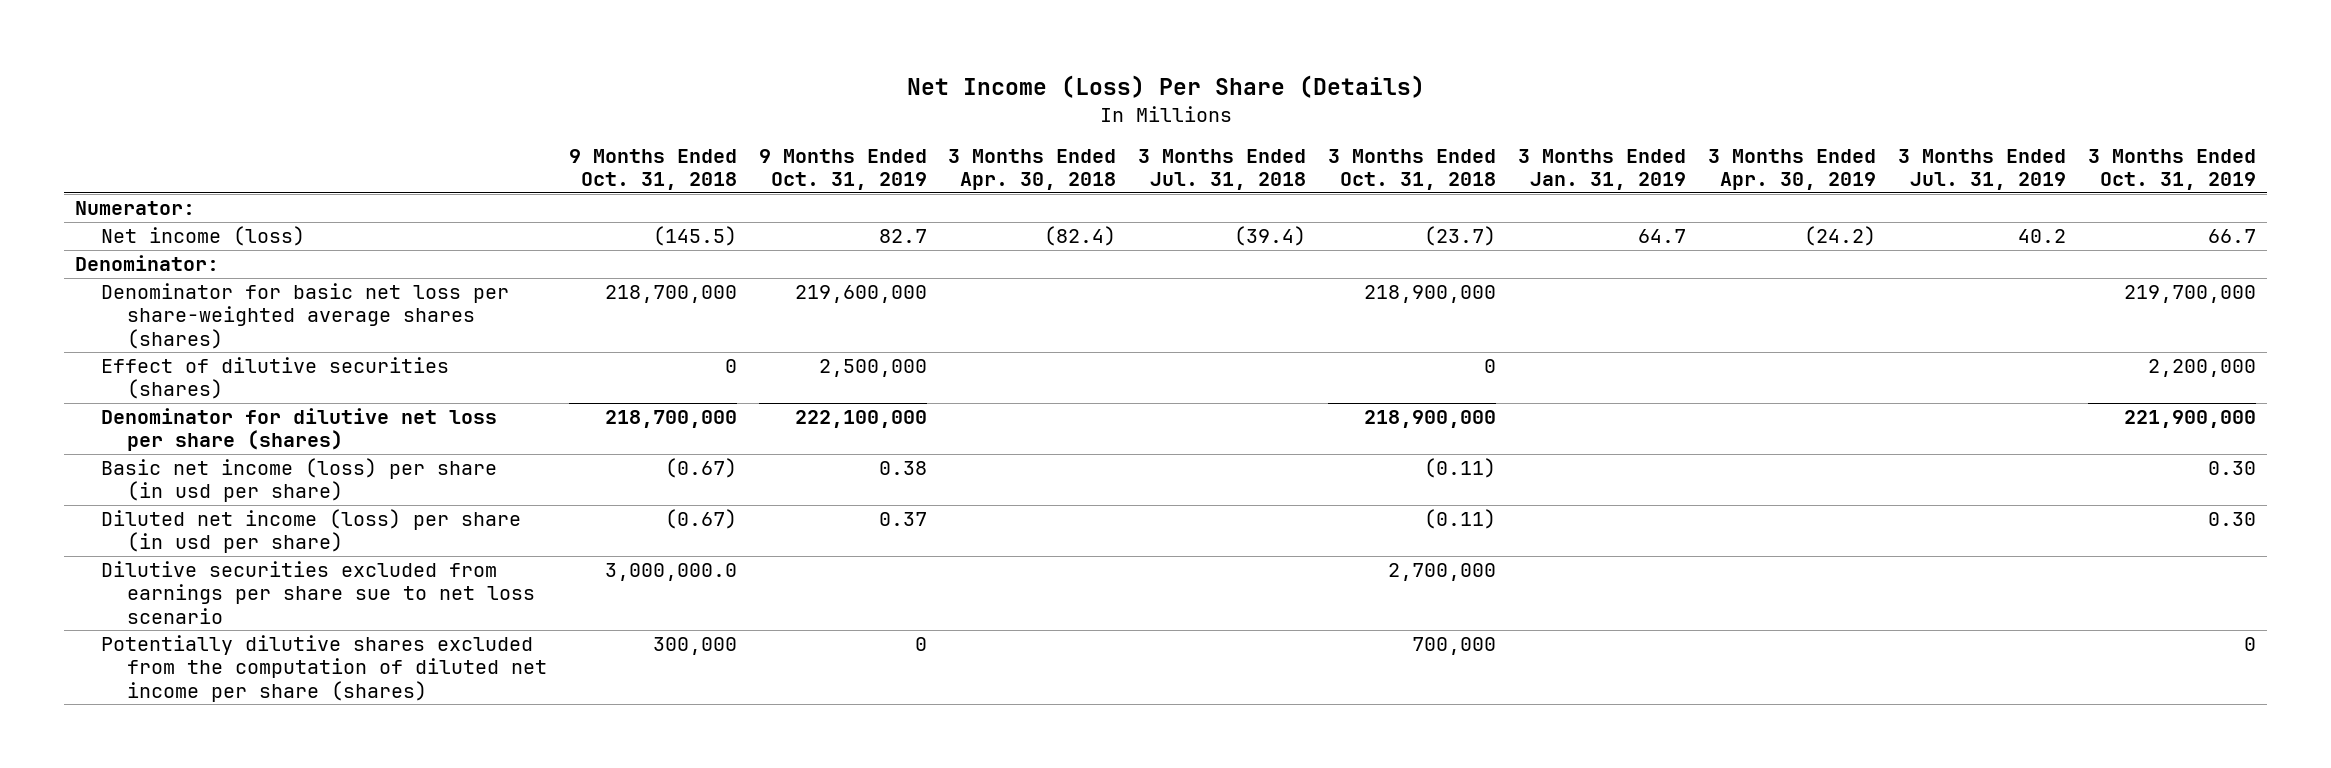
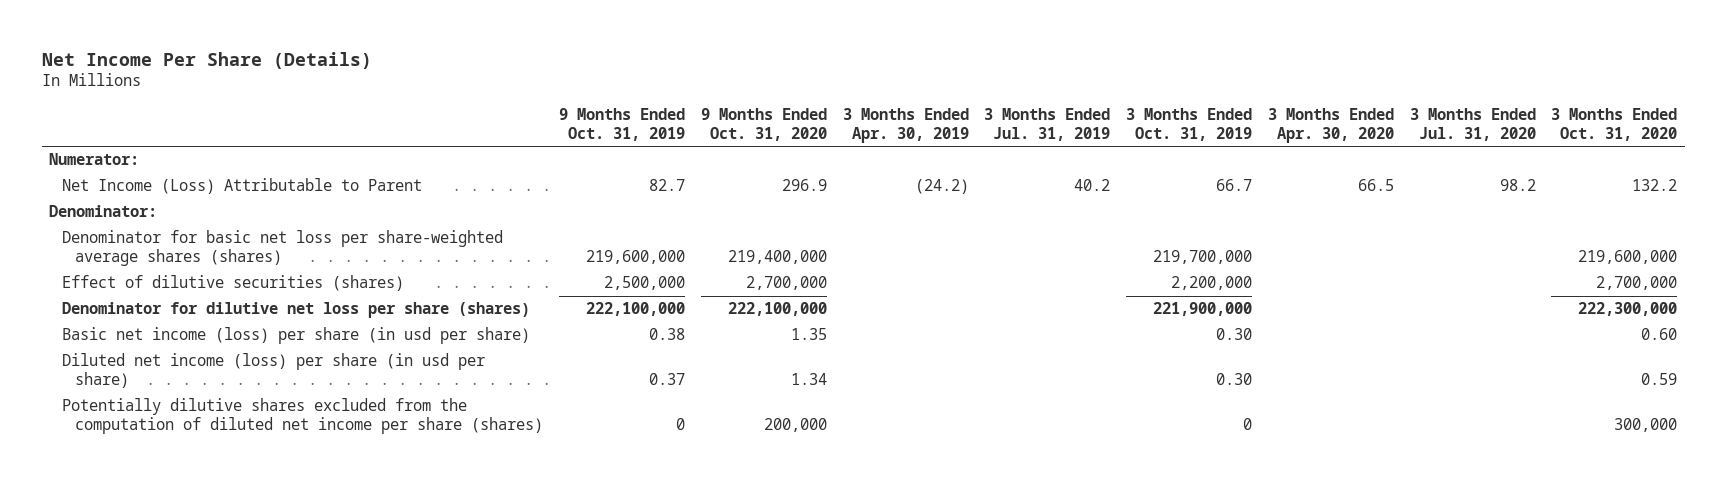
- Net Income (Loss) Per Share (Details)
+ Net Income Per Share (Details)
- | 9 Months Ended Oct. 31, 2018 | 9 Months Ended Oct. 31, 2019 | 3 Months Ended Apr. 30, 2018 | 3 Months Ended Jul. 31, 2018 | 3 Months Ended Oct. 31, 2018 | 3 Months Ended Jan. 31, 2019 | 3 Months Ended Apr. 30, 2019 | 3 Months Ended Jul. 31, 2019 | 3 Months Ended Oct. 31, 2019
+ | 9 Months Ended Oct. 31, 2019 | 9 Months Ended Oct. 31, 2020 | 3 Months Ended Apr. 30, 2019 | 3 Months Ended Jul. 31, 2019 | 3 Months Ended Oct. 31, 2019 | 3 Months Ended Apr. 30, 2020 | 3 Months Ended Jul. 31, 2020 | 3 Months Ended Oct. 31, 2020
- Net income (loss) | (145.5) | 82.7 | (82.4) | (39.4) | (23.7) | 64.7 | (24.2) | 40.2 | 66.7
+ Net Income (Loss) Attributable to Parent | 82.7 | 296.9 | (24.2) | 40.2 | 66.7 | 66.5 | 98.2 | 132.2
- Dilutive securities excluded from earnings per share sue to net loss scenario | 3,000,000.0 | | | | 2,700,000 | | | |

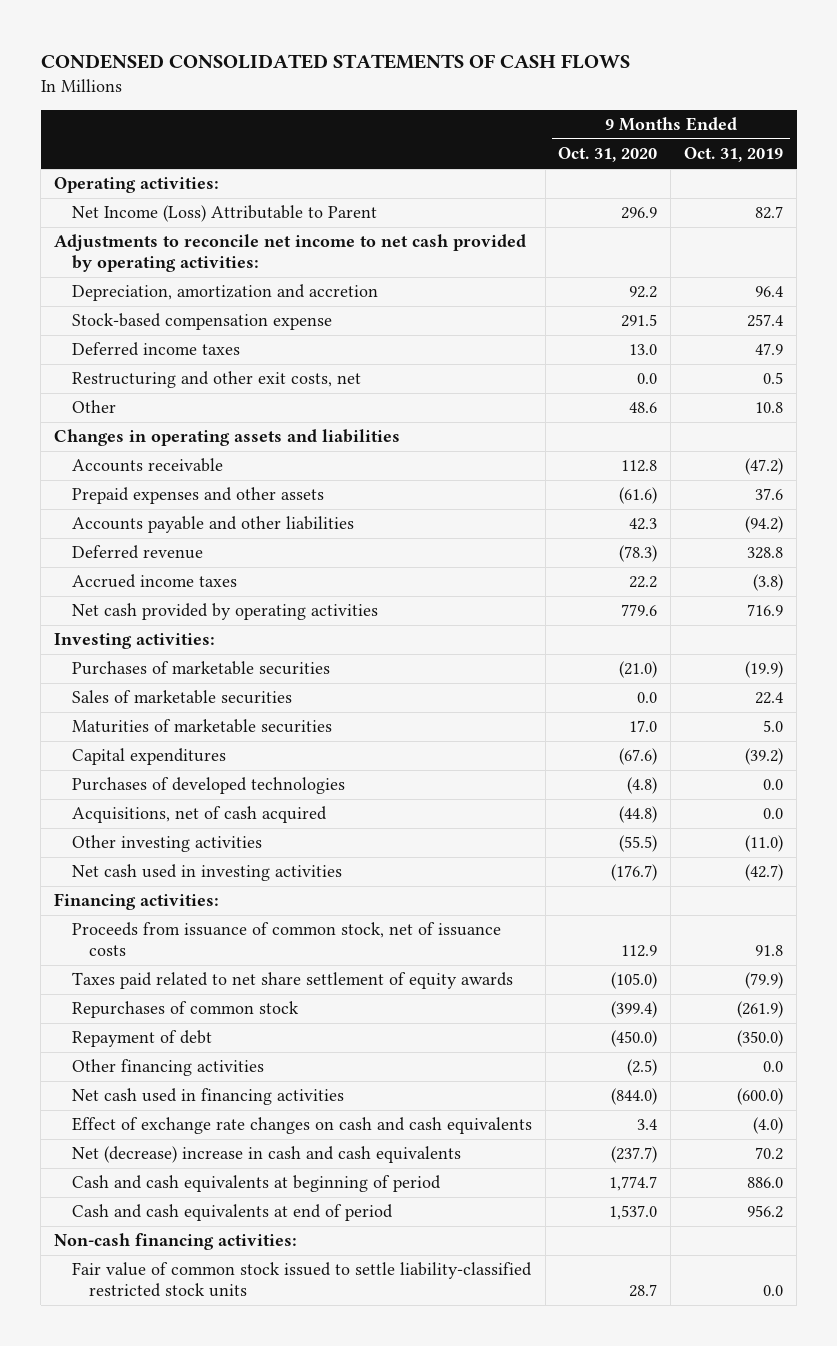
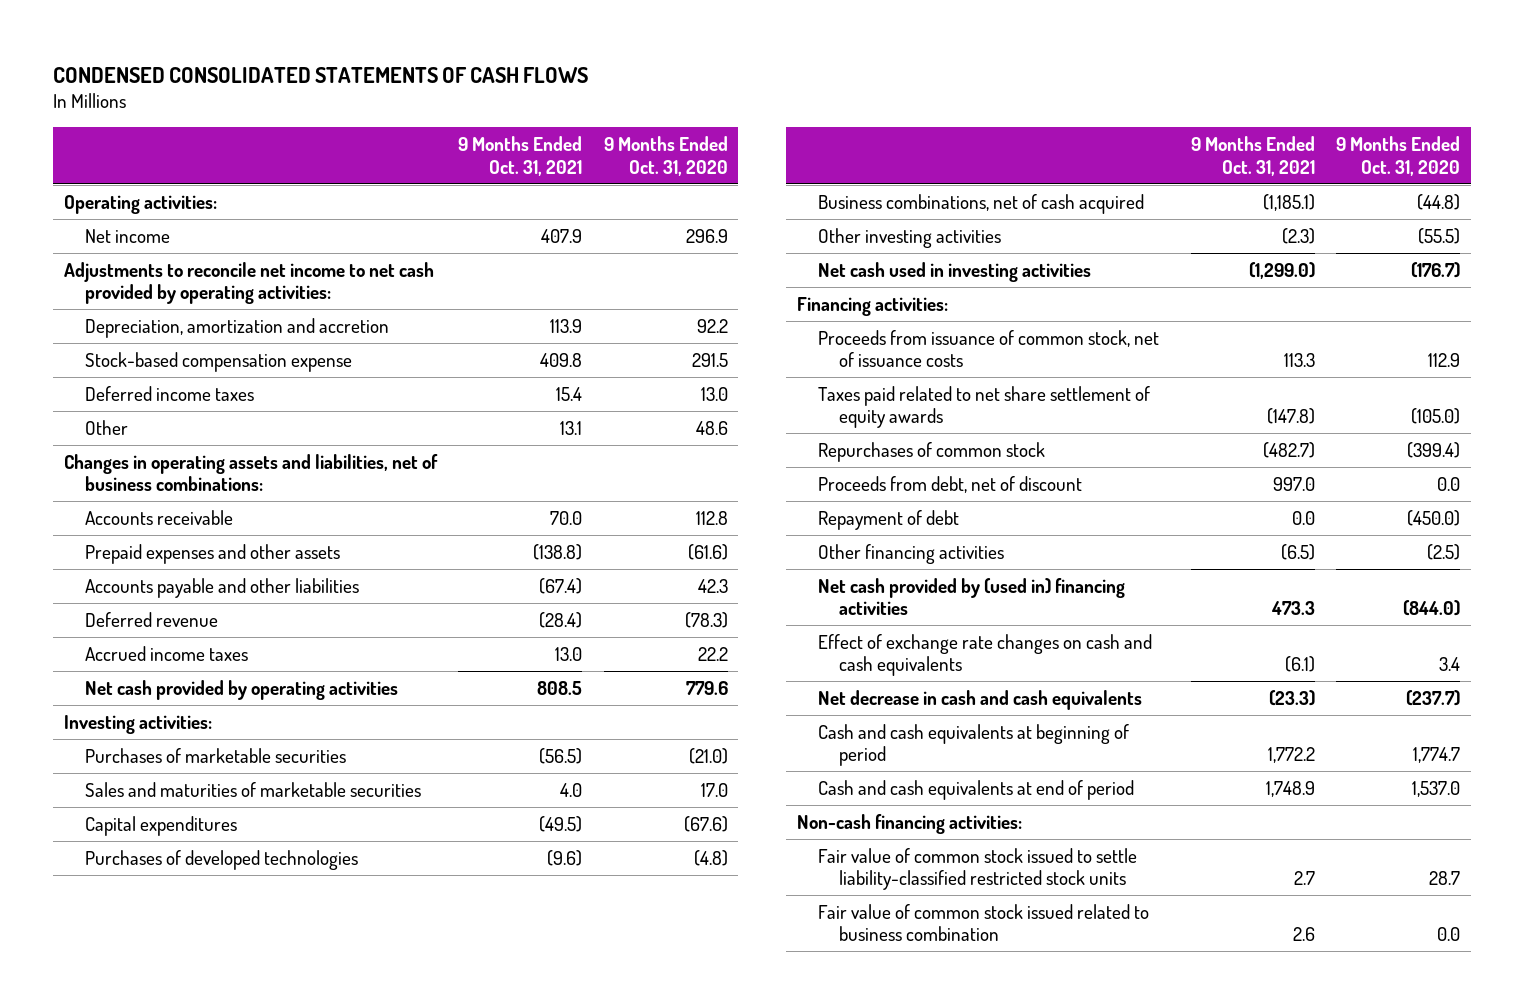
- | 9 Months Ended Oct. 31, 2020 | 9 Months Ended Oct. 31, 2019
+ | 9 Months Ended Oct. 31, 2021 | 9 Months Ended Oct. 31, 2020
- Net Income (Loss) Attributable to Parent | 296.9 | 82.7
+ Net income | 407.9 | 296.9
- Restructuring and other exit costs, net | 0.0 | 0.5
- Changes in operating assets and liabilities
+ Changes in operating assets and liabilities, net of business combinations:
- Sales of marketable securities | 0.0 | 22.4
- Maturities of marketable securities | 17.0 | 5.0
+ Sales and maturities of marketable securities | 4.0 | 17.0
- Acquisitions, net of cash acquired | (44.8) | 0.0
+ Business combinations, net of cash acquired | (1,185.1) | (44.8)
+ Proceeds from debt, net of discount | 997.0 | 0.0
- Net cash used in financing activities | (844.0) | (600.0)
+ Net cash provided by (used in) financing activities | 473.3 | (844.0)
- Net (decrease) increase in cash and cash equivalents | (237.7) | 70.2
+ Net decrease in cash and cash equivalents | (23.3) | (237.7)
+ Fair value of common stock issued related to business combination | 2.6 | 0.0

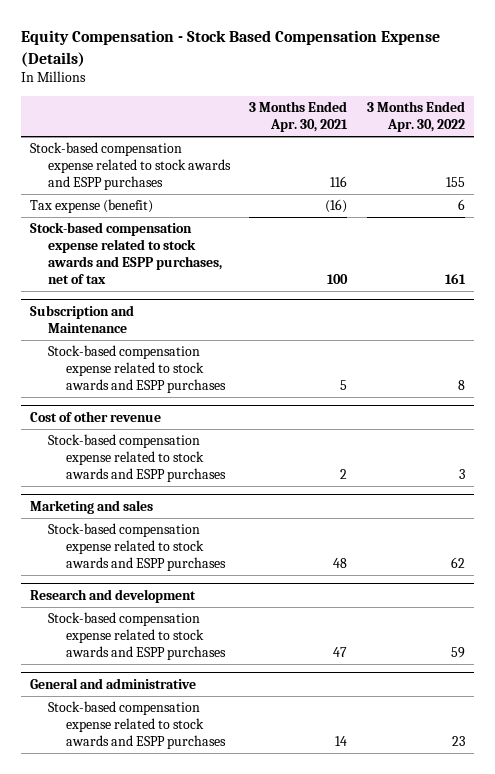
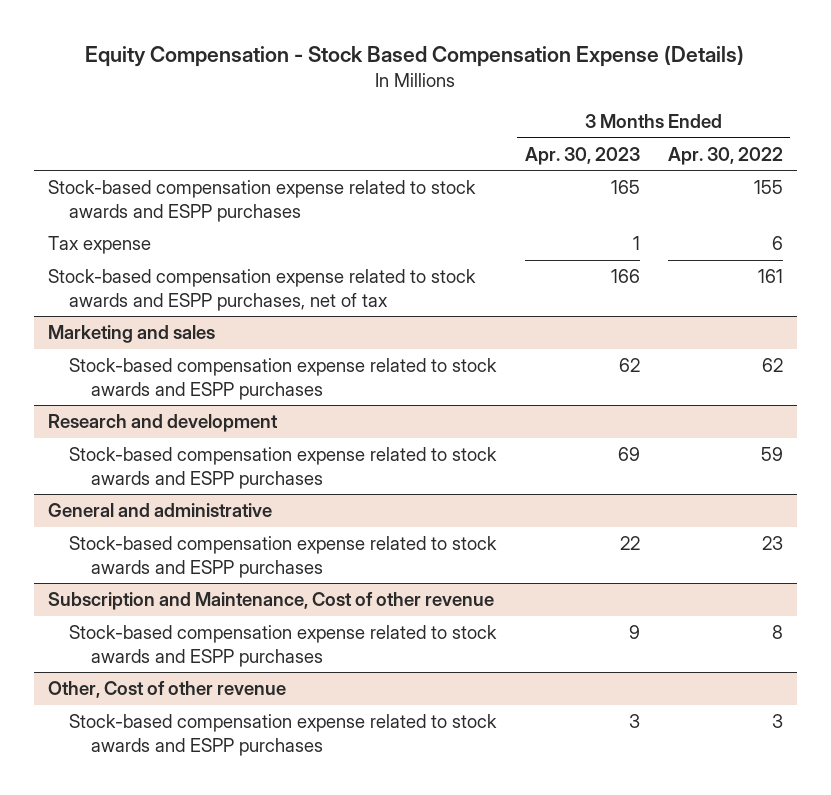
- | 3 Months Ended Apr. 30, 2021 | 3 Months Ended Apr. 30, 2022
+ | 3 Months Ended Apr. 30, 2023 | 3 Months Ended Apr. 30, 2022
- Tax expense (benefit) | (16) | 6
+ Tax expense | 1 | 6
- Subscription and Maintenance
- Stock-based compensation expense related to stock awards and ESPP purchases | 5 | 8
- Cost of other revenue
- Stock-based compensation expense related to stock awards and ESPP purchases | 2 | 3
+ Subscription and Maintenance, Cost of other revenue
+ Stock-based compensation expense related to stock awards and ESPP purchases | 9 | 8
+ Other, Cost of other revenue
+ Stock-based compensation expense related to stock awards and ESPP purchases | 3 | 3

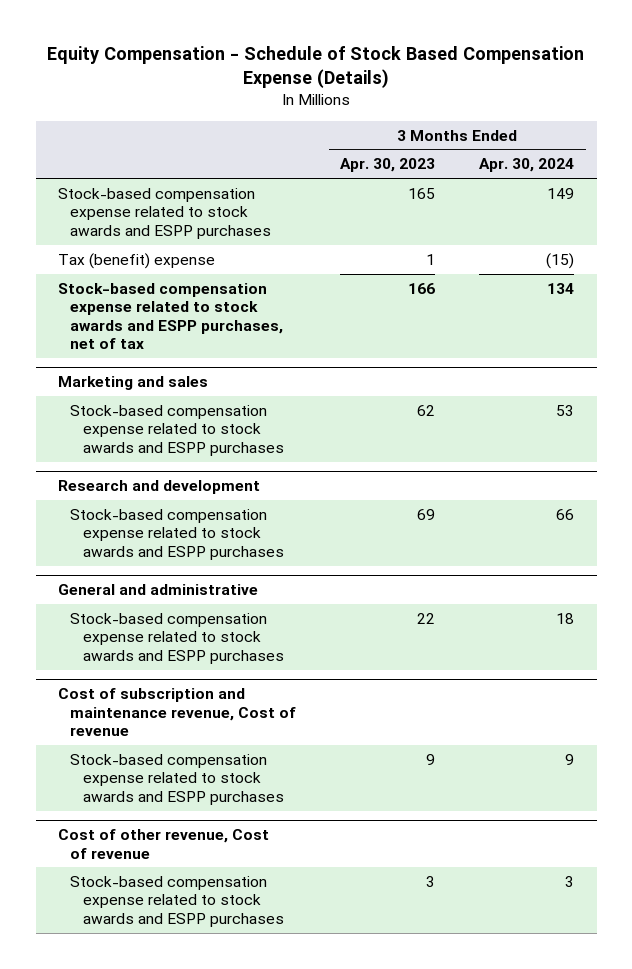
- Equity Compensation - Stock Based Compensation Expense (Details)
+ Equity Compensation - Schedule of Stock Based Compensation Expense (Details)
- | 3 Months Ended Apr. 30, 2023 | 3 Months Ended Apr. 30, 2022
+ | 3 Months Ended Apr. 30, 2023 | 3 Months Ended Apr. 30, 2024
- Tax expense | 1 | 6
+ Tax (benefit) expense | 1 | (15)
- Subscription and Maintenance, Cost of other revenue
+ Cost of subscription and maintenance revenue, Cost of revenue
- Other, Cost of other revenue
+ Cost of other revenue, Cost of revenue

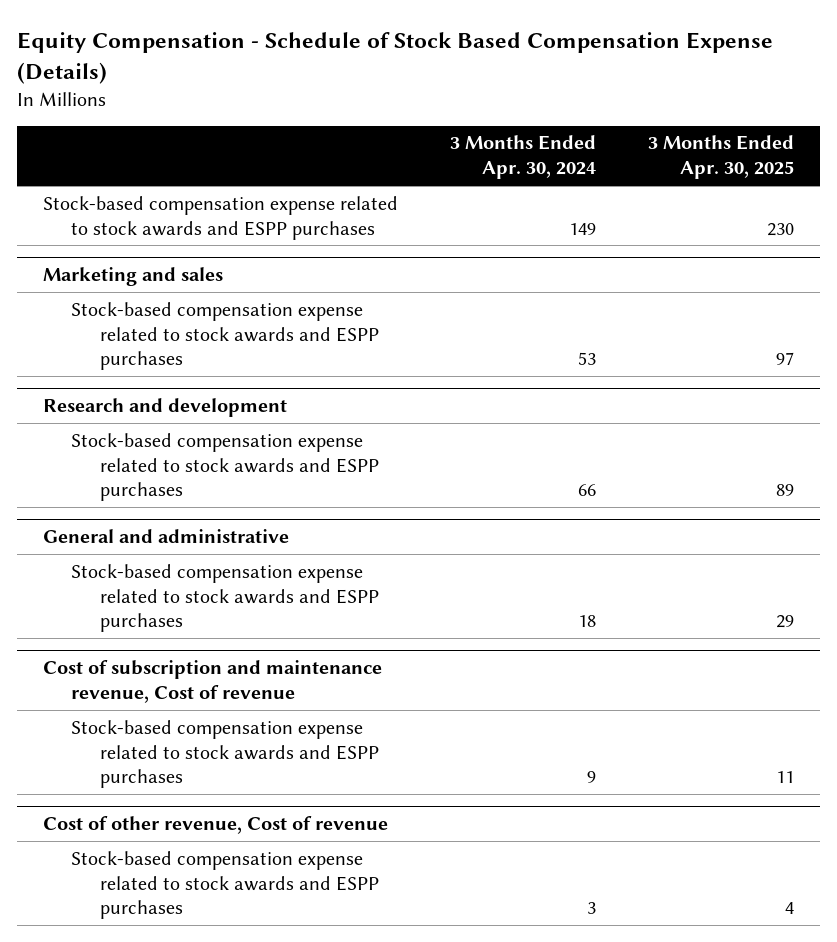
- | 3 Months Ended Apr. 30, 2023 | 3 Months Ended Apr. 30, 2024
+ | 3 Months Ended Apr. 30, 2024 | 3 Months Ended Apr. 30, 2025
- Tax (benefit) expense | 1 | (15)
- Stock-based compensation expense related to stock awards and ESPP purchases, net of tax | 166 | 134

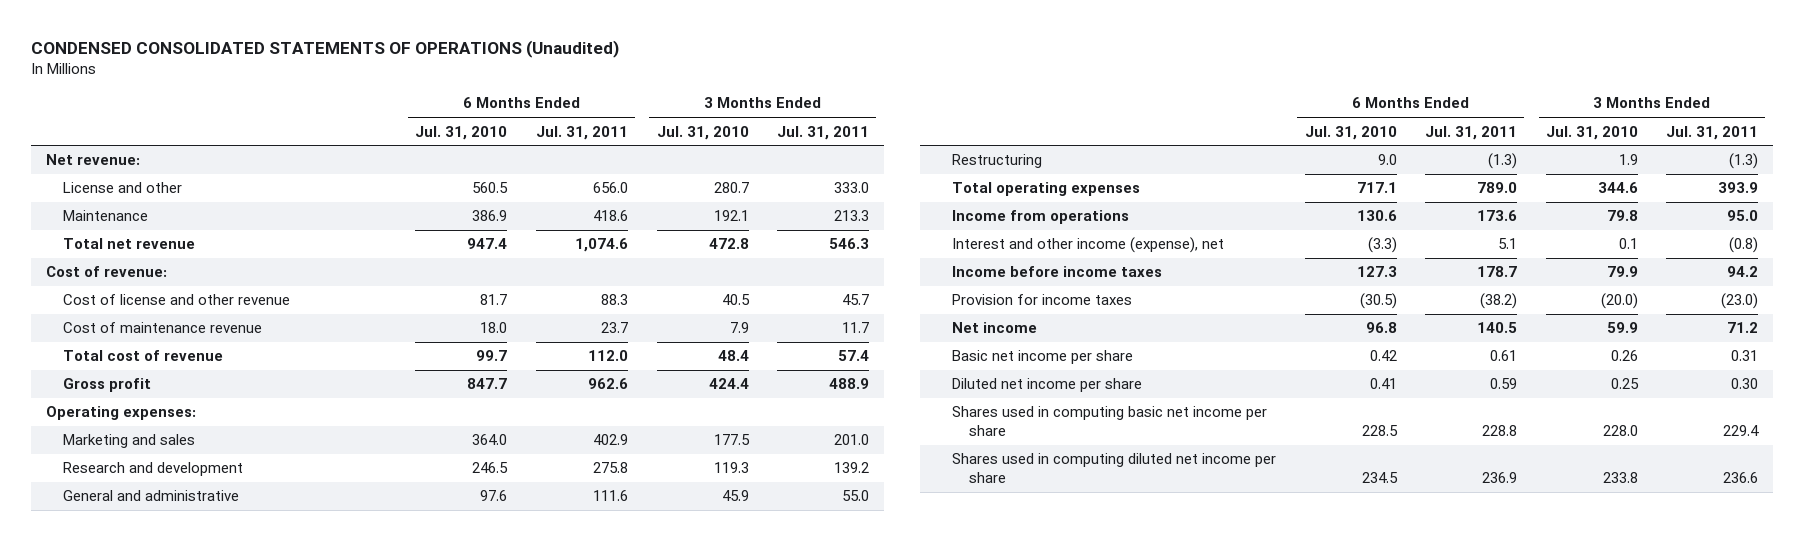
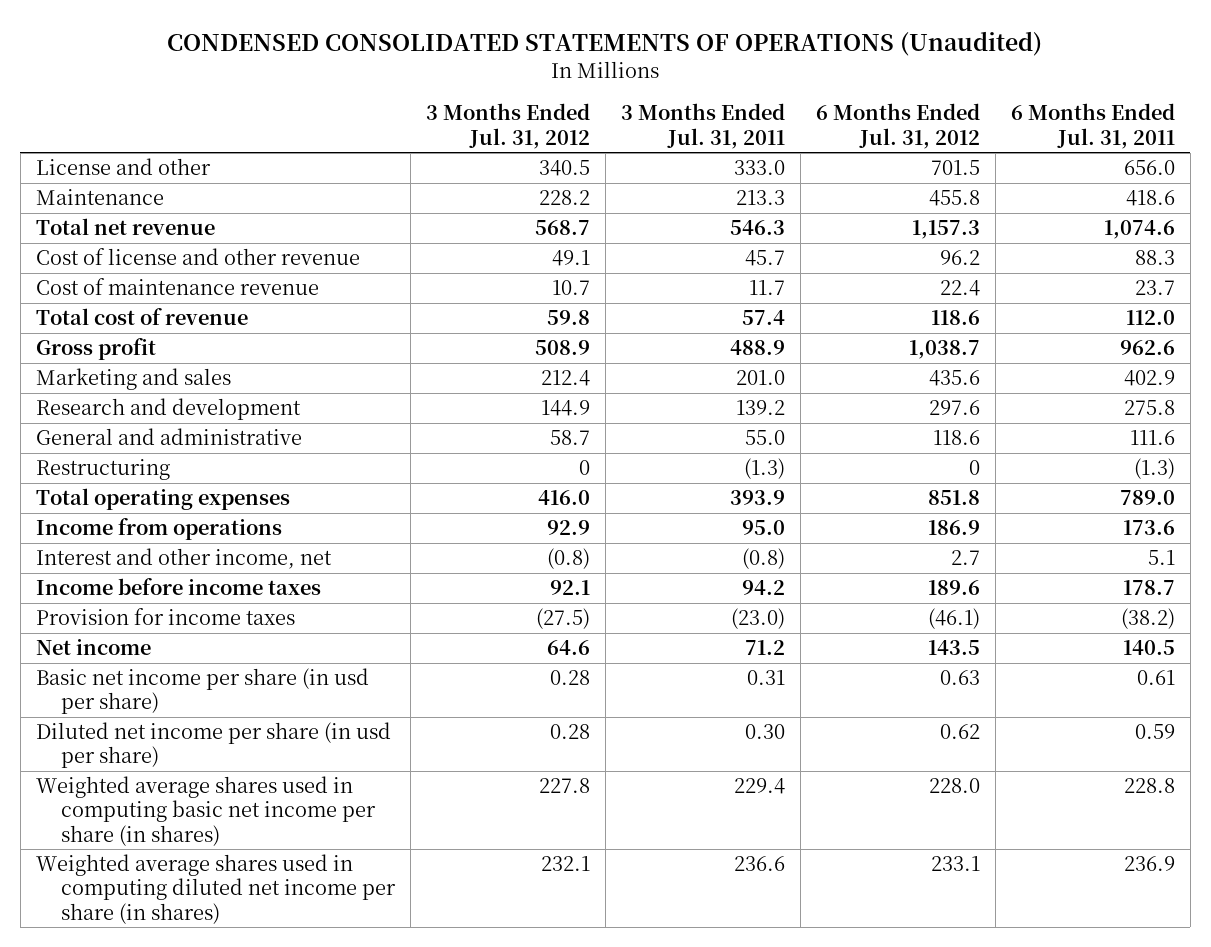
- | 6 Months Ended Jul. 31, 2010 | 6 Months Ended Jul. 31, 2011 | 3 Months Ended Jul. 31, 2010 | 3 Months Ended Jul. 31, 2011
+ | 3 Months Ended Jul. 31, 2012 | 3 Months Ended Jul. 31, 2011 | 6 Months Ended Jul. 31, 2012 | 6 Months Ended Jul. 31, 2011
- Net revenue:
- Cost of revenue:
- Operating expenses:
- Interest and other income (expense), net | (3.3) | 5.1 | 0.1 | (0.8)
+ Interest and other income, net | (0.8) | (0.8) | 2.7 | 5.1
- Basic net income per share | 0.42 | 0.61 | 0.26 | 0.31
- Diluted net income per share | 0.41 | 0.59 | 0.25 | 0.30
- Shares used in computing basic net income per share | 228.5 | 228.8 | 228.0 | 229.4
- Shares used in computing diluted net income per share | 234.5 | 236.9 | 233.8 | 236.6
+ Basic net income per share (in usd per share) | 0.28 | 0.31 | 0.63 | 0.61
+ Diluted net income per share (in usd per share) | 0.28 | 0.30 | 0.62 | 0.59
+ Weighted average shares used in computing basic net income per share (in shares) | 227.8 | 229.4 | 228.0 | 228.8
+ Weighted average shares used in computing diluted net income per share (in shares) | 232.1 | 236.6 | 233.1 | 236.9

